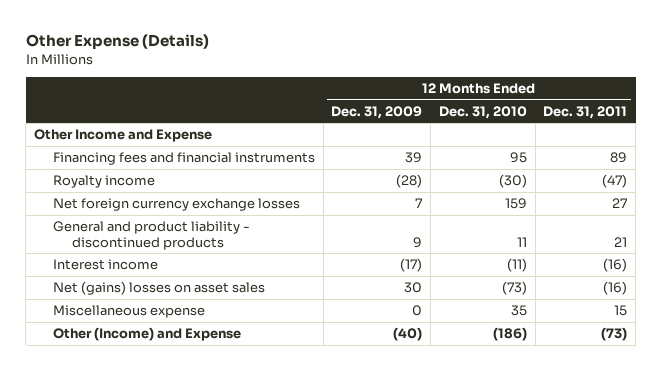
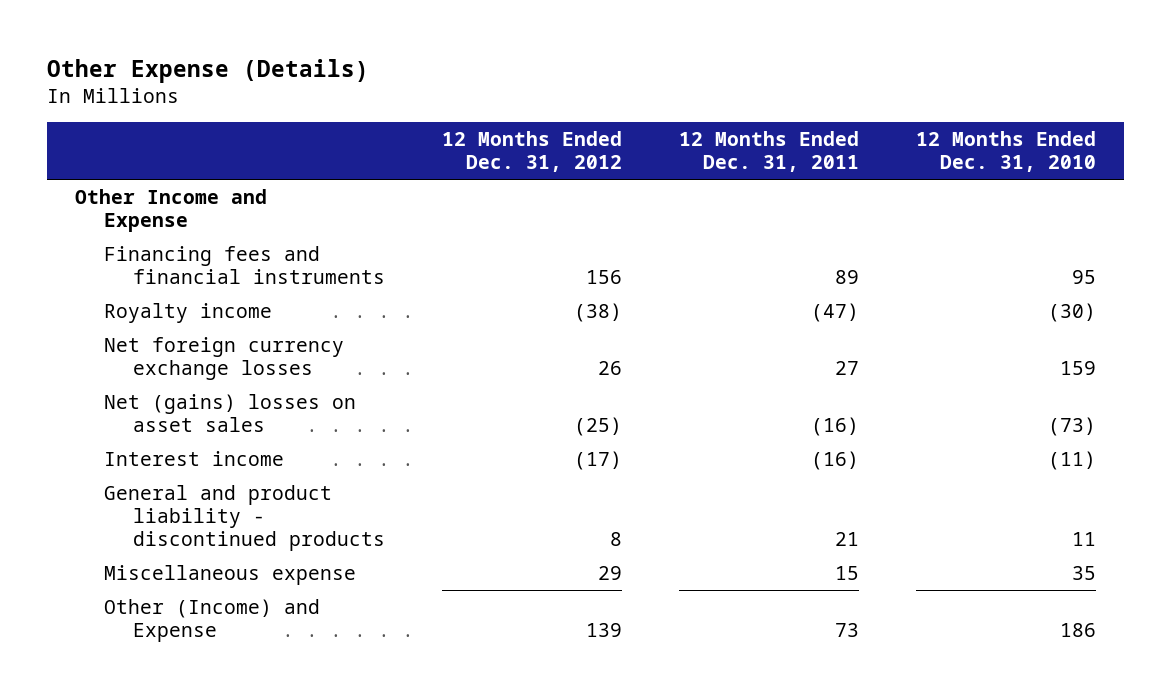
- | 12 Months Ended Dec. 31, 2009 | 12 Months Ended Dec. 31, 2010 | 12 Months Ended Dec. 31, 2011
+ | 12 Months Ended Dec. 31, 2012 | 12 Months Ended Dec. 31, 2011 | 12 Months Ended Dec. 31, 2010
moved down: Interest income | (17) | (16) | (11)
moved down: General and product liability - discontinued products | 8 | 21 | 11
- Other (Income) and Expense | (40) | (186) | (73)
+ Other (Income) and Expense | 139 | 73 | 186

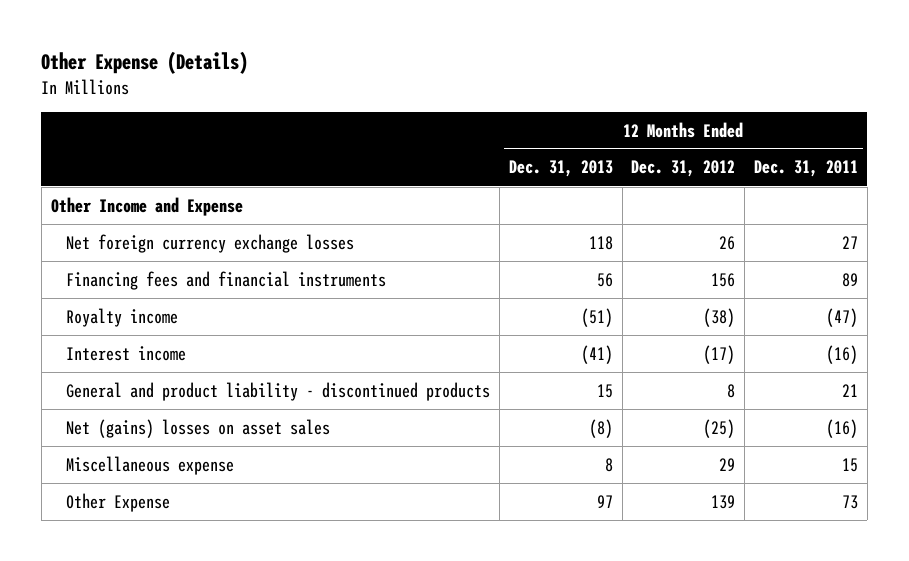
- | 12 Months Ended Dec. 31, 2012 | 12 Months Ended Dec. 31, 2011 | 12 Months Ended Dec. 31, 2010
+ | 12 Months Ended Dec. 31, 2013 | 12 Months Ended Dec. 31, 2012 | 12 Months Ended Dec. 31, 2011
moved up: Net foreign currency exchange losses | 118 | 26 | 27
moved down: Net (gains) losses on asset sales | (8) | (25) | (16)
- Other (Income) and Expense | 139 | 73 | 186
+ Other Expense | 97 | 139 | 73

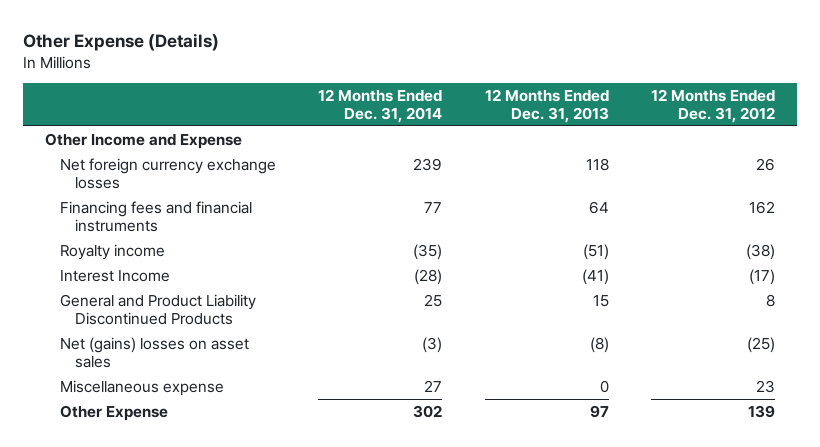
- | 12 Months Ended Dec. 31, 2013 | 12 Months Ended Dec. 31, 2012 | 12 Months Ended Dec. 31, 2011
+ | 12 Months Ended Dec. 31, 2014 | 12 Months Ended Dec. 31, 2013 | 12 Months Ended Dec. 31, 2012
- Financing fees and financial instruments | 56 | 156 | 89
+ Financing fees and financial instruments | 77 | 64 | 162
- Interest income | (41) | (17) | (16)
- General and product liability - discontinued products | 15 | 8 | 21
+ Interest Income | (28) | (41) | (17)
+ General and Product Liability Discontinued Products | 25 | 15 | 8
- Miscellaneous expense | 8 | 29 | 15
+ Miscellaneous expense | 27 | 0 | 23

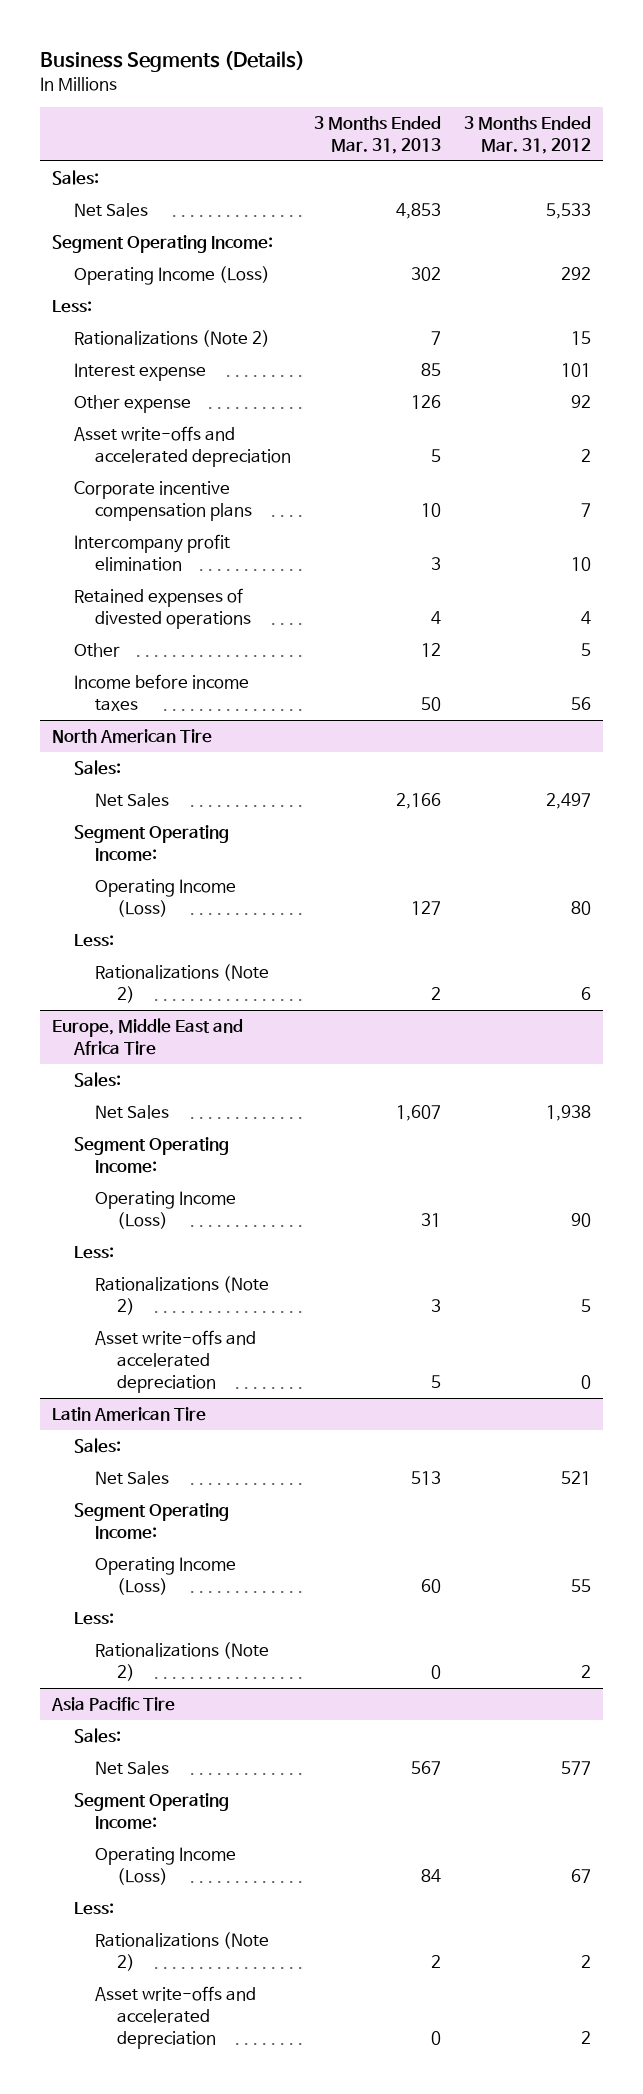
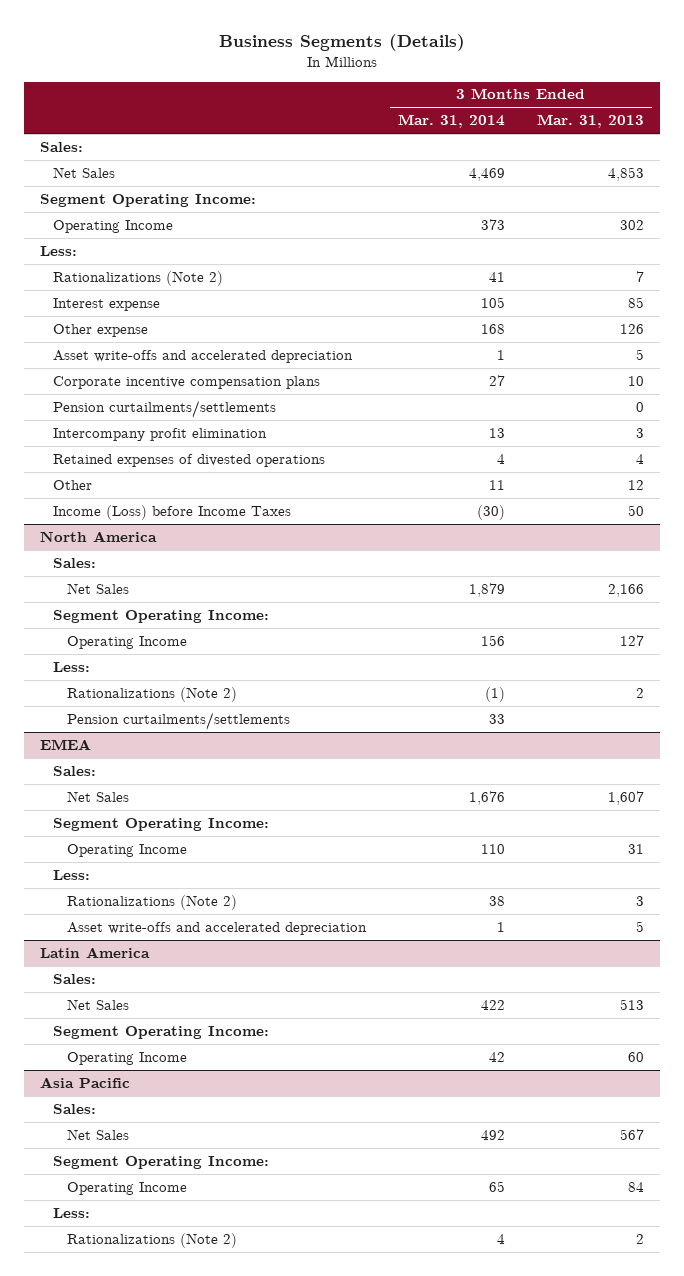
- | 3 Months Ended Mar. 31, 2013 | 3 Months Ended Mar. 31, 2012
+ | 3 Months Ended Mar. 31, 2014 | 3 Months Ended Mar. 31, 2013
- Operating Income (Loss) | 302 | 292
+ Operating Income | 373 | 302
+ Pension curtailments/settlements | | 0
- Income before income taxes | 50 | 56
- North American Tire
+ Income (Loss) before Income Taxes | (30) | 50
+ North America
- Operating Income (Loss) | 127 | 80
+ Operating Income | 156 | 127
- Europe, Middle East and Africa Tire
+ Pension curtailments/settlements | 33 |
+ EMEA
- Operating Income (Loss) | 31 | 90
+ Operating Income | 110 | 31
- Latin American Tire
+ Latin America
- Operating Income (Loss) | 60 | 55
- Less:
- Rationalizations (Note 2) | 0 | 2
- Asia Pacific Tire
+ Operating Income | 42 | 60
+ Asia Pacific
- Operating Income (Loss) | 84 | 67
+ Operating Income | 65 | 84
- Asset write-offs and accelerated depreciation | 0 | 2

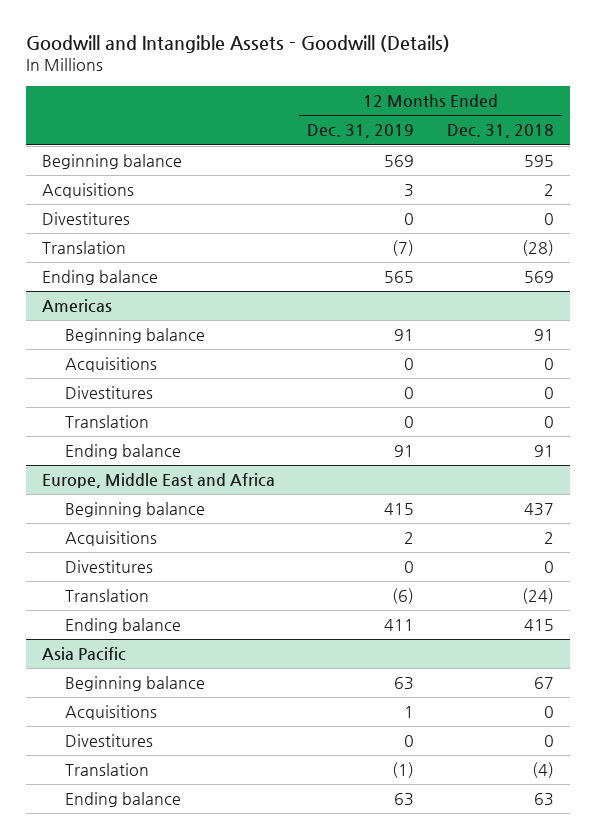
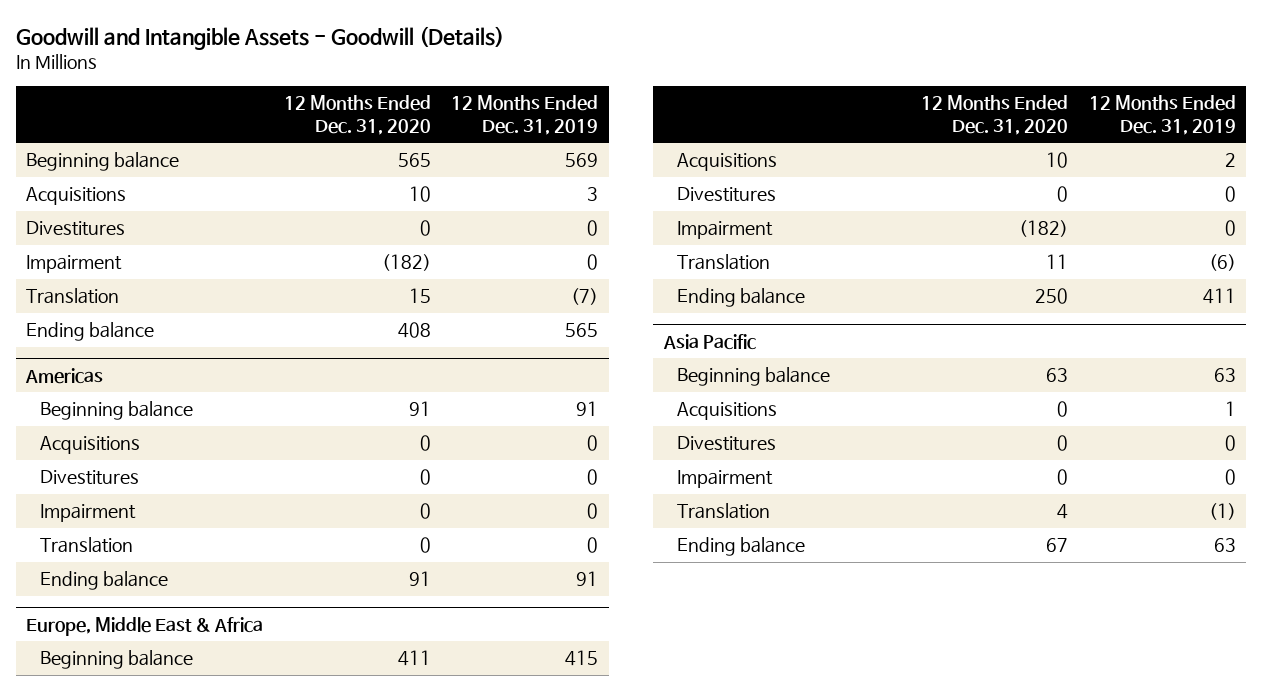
- | 12 Months Ended Dec. 31, 2019 | 12 Months Ended Dec. 31, 2018
+ | 12 Months Ended Dec. 31, 2020 | 12 Months Ended Dec. 31, 2019
+ Impairment | (182) | 0
@ Americas
+ Impairment | 0 | 0
- Europe, Middle East and Africa
+ Europe, Middle East & Africa
+ Impairment | (182) | 0
@ Asia Pacific
+ Impairment | 0 | 0

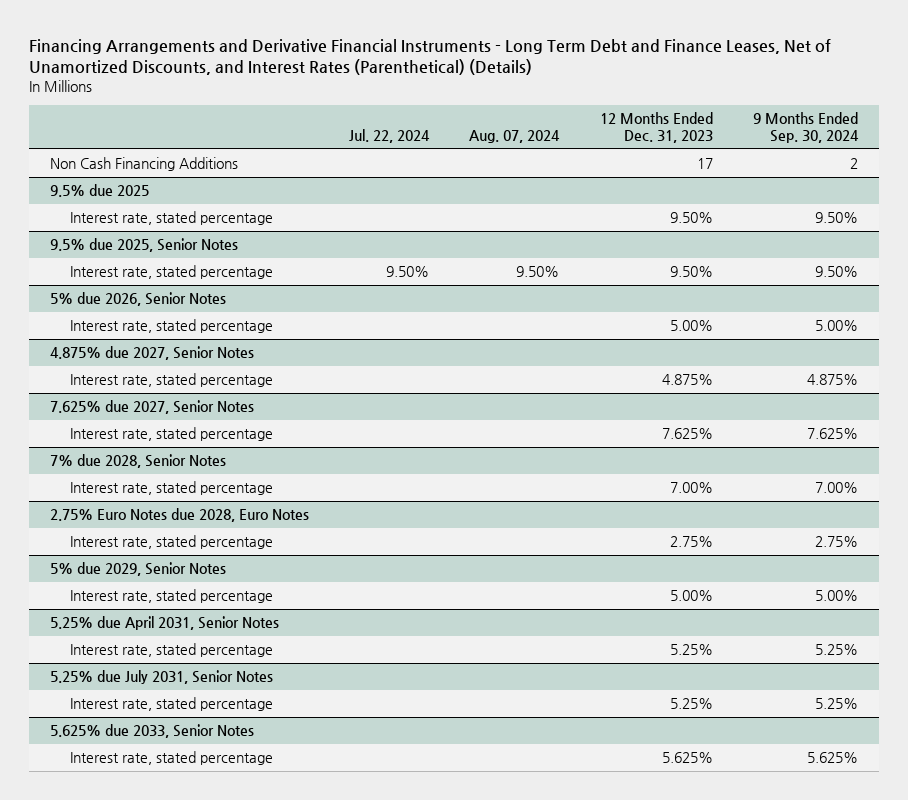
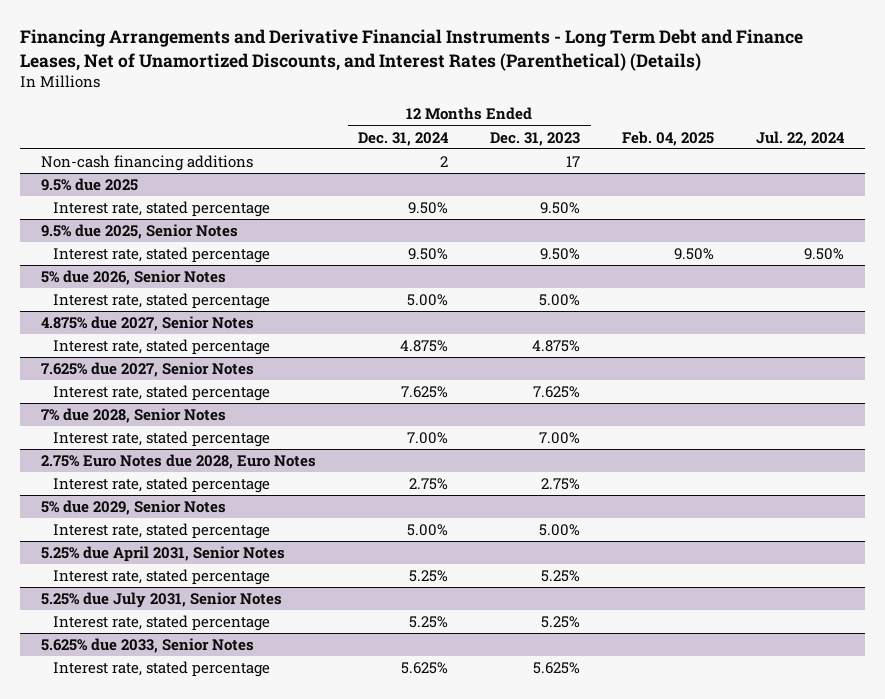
- | Jul. 22, 2024 | Aug. 07, 2024 | 12 Months Ended Dec. 31, 2023 | 9 Months Ended Sep. 30, 2024
+ | 12 Months Ended Dec. 31, 2024 | 12 Months Ended Dec. 31, 2023 | Feb. 04, 2025 | Jul. 22, 2024
- Non Cash Financing Additions | | | 17 | 2
+ Non-cash financing additions | 2 | 17 | |

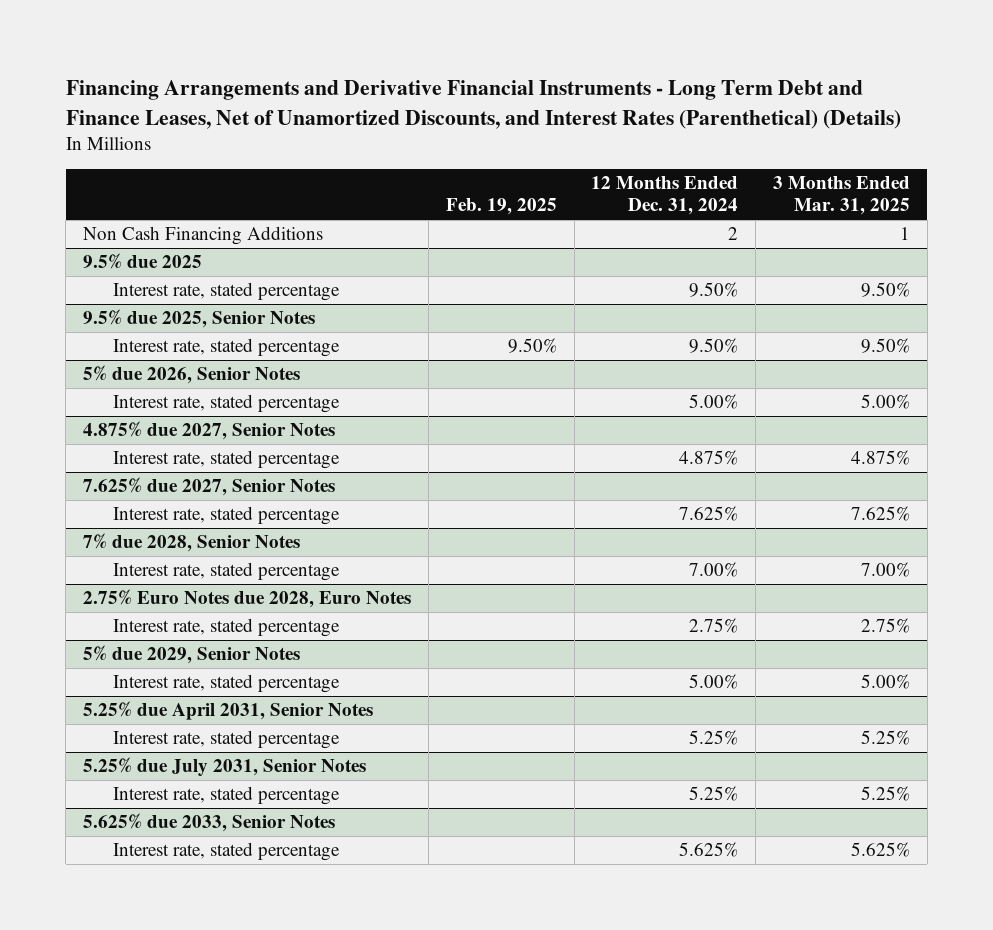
- | 12 Months Ended Dec. 31, 2024 | 12 Months Ended Dec. 31, 2023 | Feb. 04, 2025 | Jul. 22, 2024
+ | Feb. 19, 2025 | 12 Months Ended Dec. 31, 2024 | 3 Months Ended Mar. 31, 2025
- Non-cash financing additions | 2 | 17 | |
+ Non Cash Financing Additions | | 2 | 1

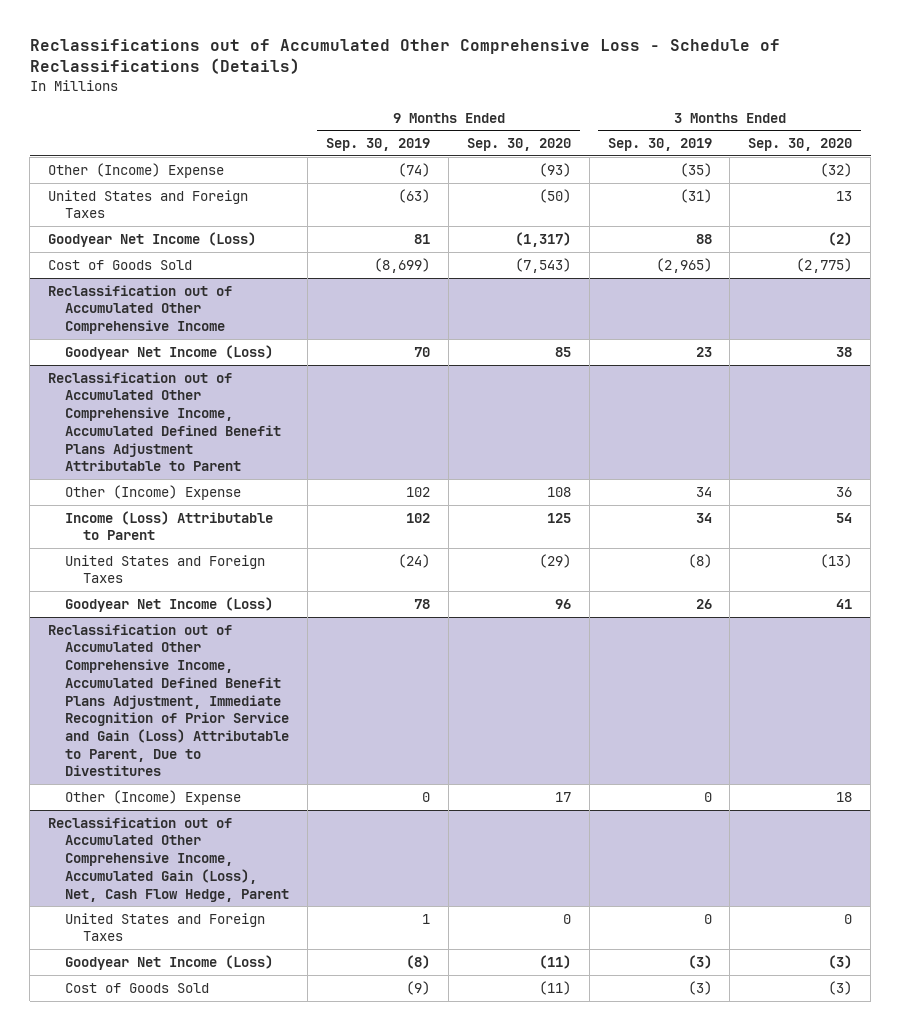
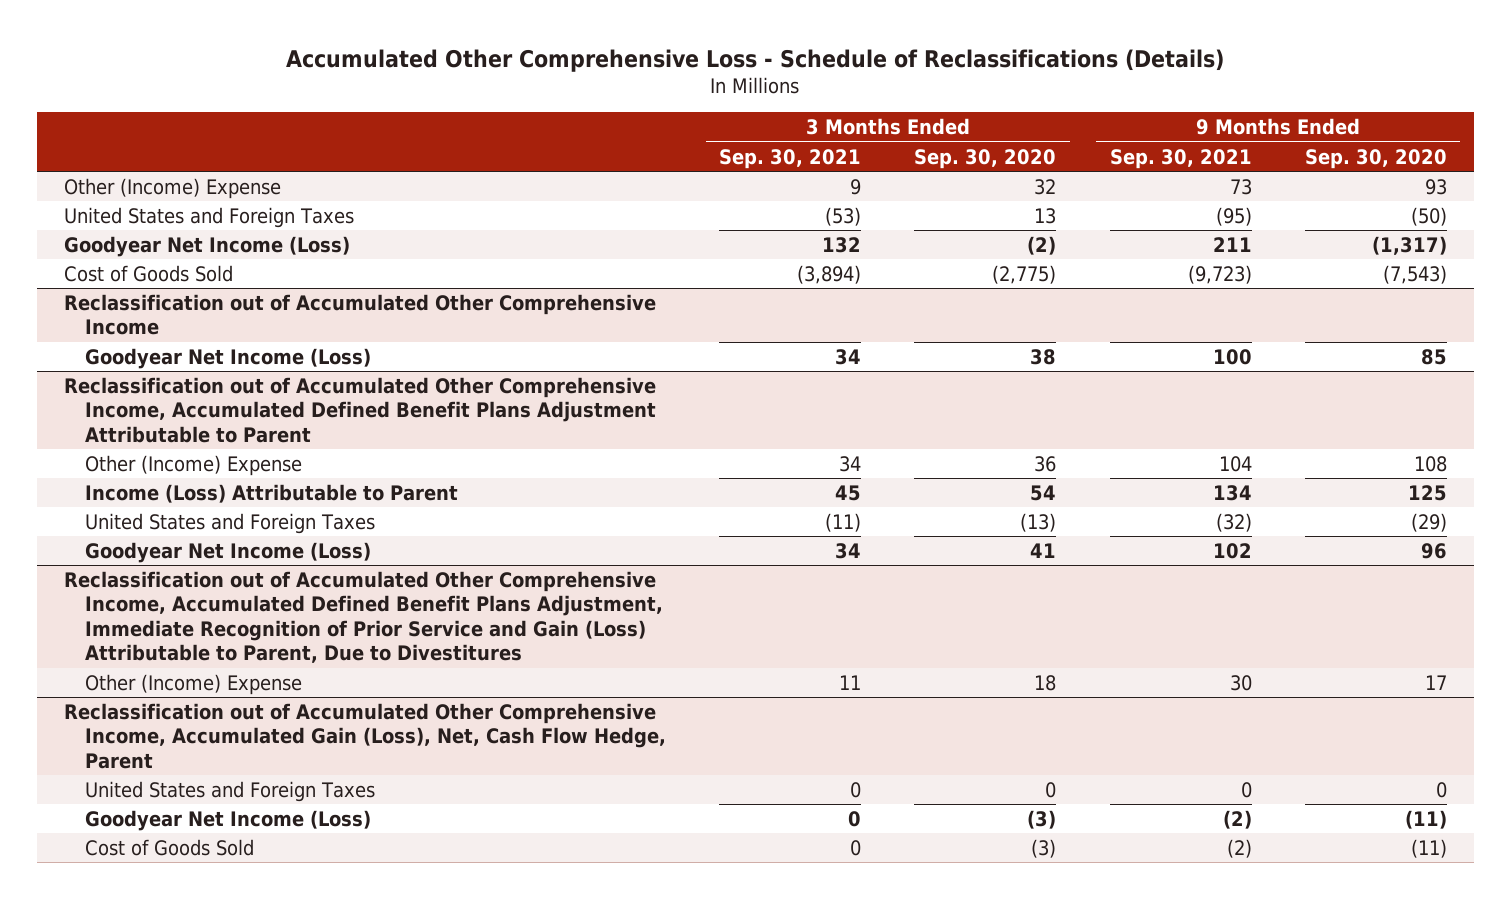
- Reclassifications out of Accumulated Other Comprehensive Loss - Schedule of Reclassifications (Details)
+ Accumulated Other Comprehensive Loss - Schedule of Reclassifications (Details)
- | 9 Months Ended Sep. 30, 2019 | 9 Months Ended Sep. 30, 2020 | 3 Months Ended Sep. 30, 2019 | 3 Months Ended Sep. 30, 2020
+ | 3 Months Ended Sep. 30, 2021 | 3 Months Ended Sep. 30, 2020 | 9 Months Ended Sep. 30, 2021 | 9 Months Ended Sep. 30, 2020
- Other (Income) Expense | (74) | (93) | (35) | (32)
+ Other (Income) Expense | 9 | 32 | 73 | 93

